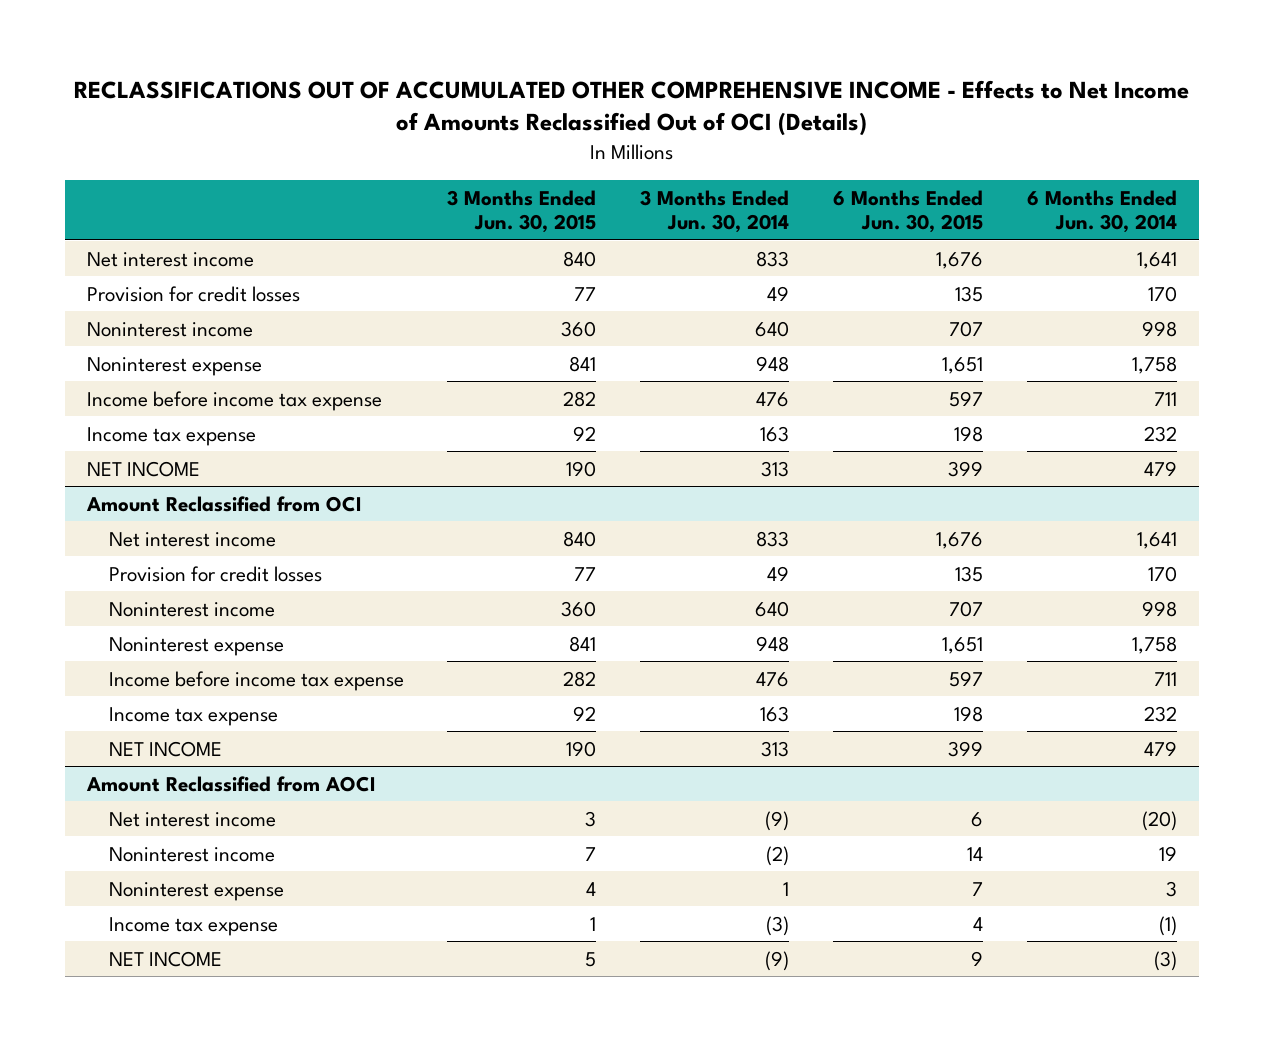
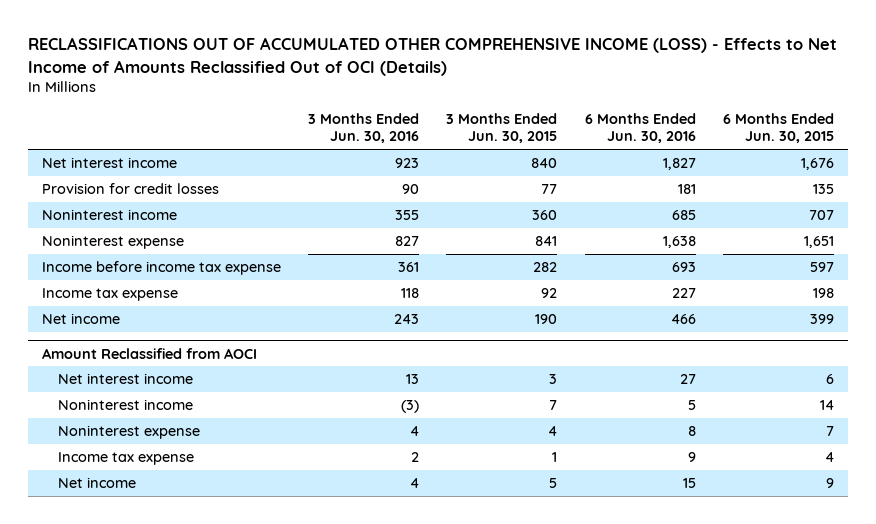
- RECLASSIFICATIONS OUT OF ACCUMULATED OTHER COMPREHENSIVE INCOME - Effects to Net Income of Amounts Reclassified Out of OCI (Details)
+ RECLASSIFICATIONS OUT OF ACCUMULATED OTHER COMPREHENSIVE INCOME (LOSS) - Effects to Net Income of Amounts Reclassified Out of OCI (Details)
- | 3 Months Ended Jun. 30, 2015 | 3 Months Ended Jun. 30, 2014 | 6 Months Ended Jun. 30, 2015 | 6 Months Ended Jun. 30, 2014
+ | 3 Months Ended Jun. 30, 2016 | 3 Months Ended Jun. 30, 2015 | 6 Months Ended Jun. 30, 2016 | 6 Months Ended Jun. 30, 2015
- NET INCOME | 190 | 313 | 399 | 479
- Amount Reclassified from OCI
- Net interest income | 840 | 833 | 1,676 | 1,641
- Provision for credit losses | 77 | 49 | 135 | 170
- Noninterest income | 360 | 640 | 707 | 998
- Noninterest expense | 841 | 948 | 1,651 | 1,758
- Income before income tax expense | 282 | 476 | 597 | 711
- Income tax expense | 92 | 163 | 198 | 232
- NET INCOME | 190 | 313 | 399 | 479
+ Net income | 243 | 190 | 466 | 399
@ Amount Reclassified from AOCI
- NET INCOME | 5 | (9) | 9 | (3)
+ Net income | 4 | 5 | 15 | 9

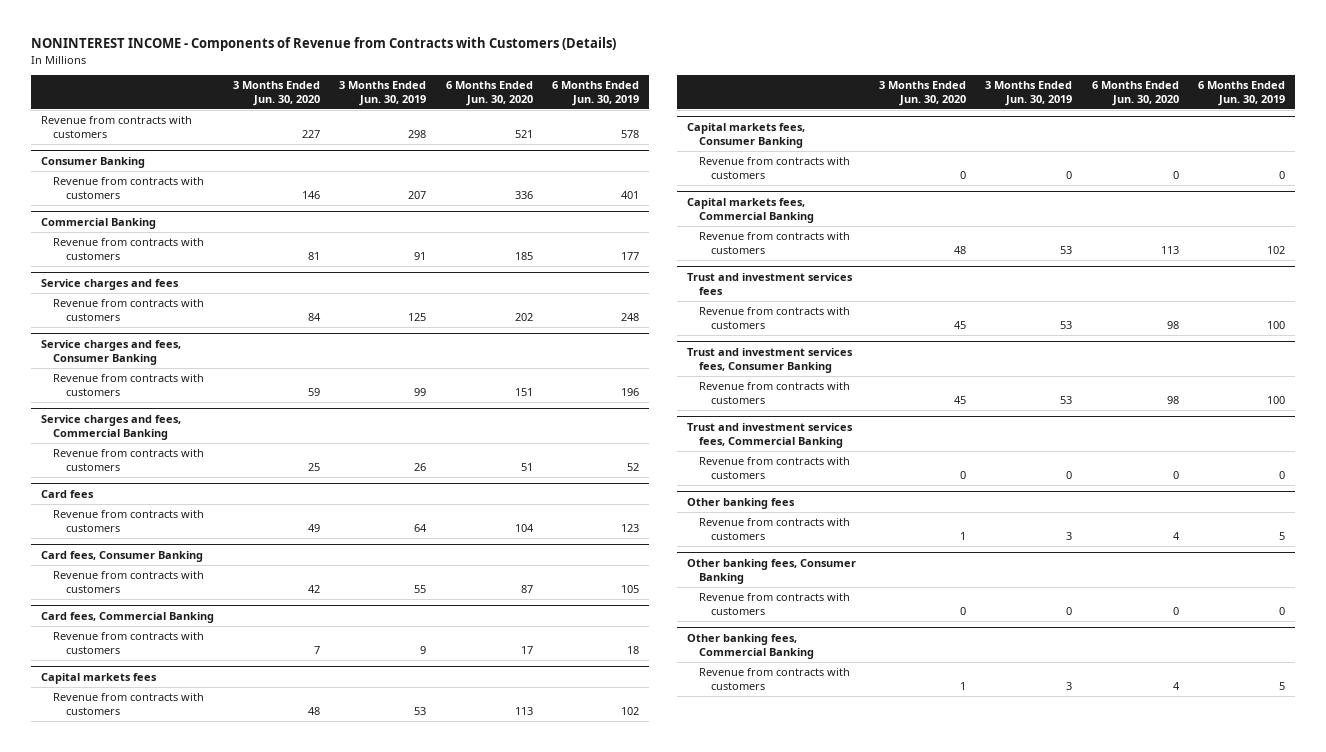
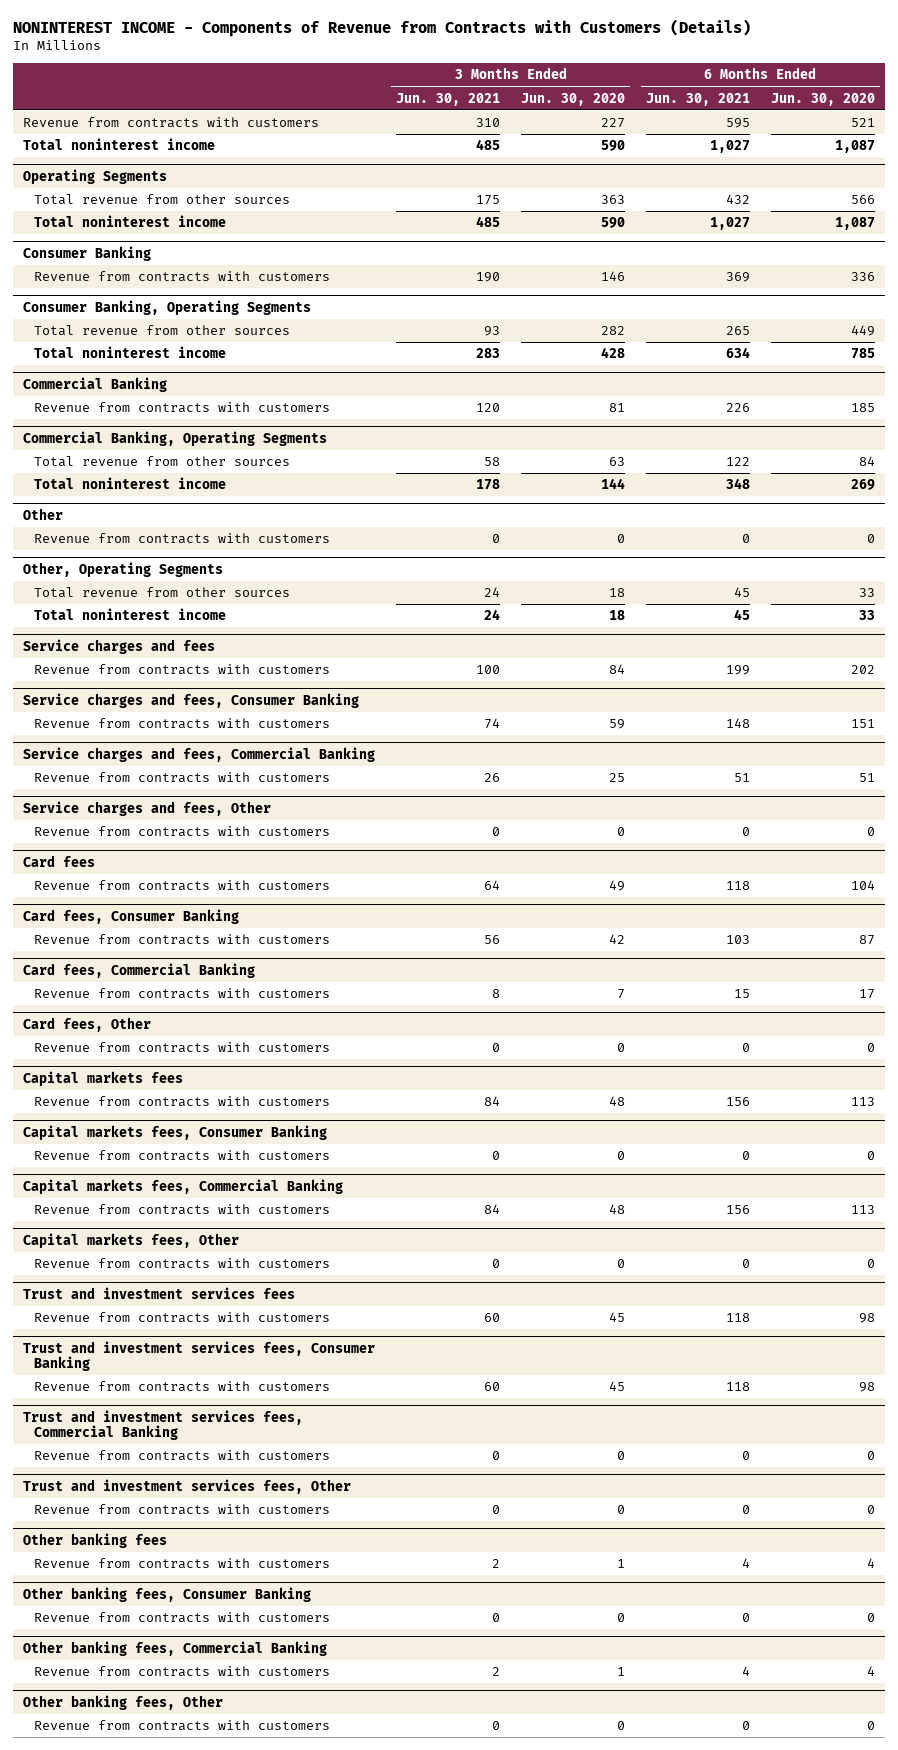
- | 3 Months Ended Jun. 30, 2020 | 3 Months Ended Jun. 30, 2019 | 6 Months Ended Jun. 30, 2020 | 6 Months Ended Jun. 30, 2019
+ | 3 Months Ended Jun. 30, 2021 | 3 Months Ended Jun. 30, 2020 | 6 Months Ended Jun. 30, 2021 | 6 Months Ended Jun. 30, 2020
+ Total noninterest income | 485 | 590 | 1,027 | 1,087
+ Operating Segments
+ Total revenue from other sources | 175 | 363 | 432 | 566
+ Total noninterest income | 485 | 590 | 1,027 | 1,087
+ Consumer Banking, Operating Segments
+ Total revenue from other sources | 93 | 282 | 265 | 449
+ Total noninterest income | 283 | 428 | 634 | 785
+ Commercial Banking, Operating Segments
+ Total revenue from other sources | 58 | 63 | 122 | 84
+ Total noninterest income | 178 | 144 | 348 | 269
+ Other
+ Revenue from contracts with customers | 0 | 0 | 0 | 0
+ Other, Operating Segments
+ Total revenue from other sources | 24 | 18 | 45 | 33
+ Total noninterest income | 24 | 18 | 45 | 33
+ Service charges and fees, Other
+ Revenue from contracts with customers | 0 | 0 | 0 | 0
+ Card fees, Other
+ Revenue from contracts with customers | 0 | 0 | 0 | 0
+ Capital markets fees, Other
+ Revenue from contracts with customers | 0 | 0 | 0 | 0
+ Trust and investment services fees, Other
+ Revenue from contracts with customers | 0 | 0 | 0 | 0
+ Other banking fees, Other
+ Revenue from contracts with customers | 0 | 0 | 0 | 0

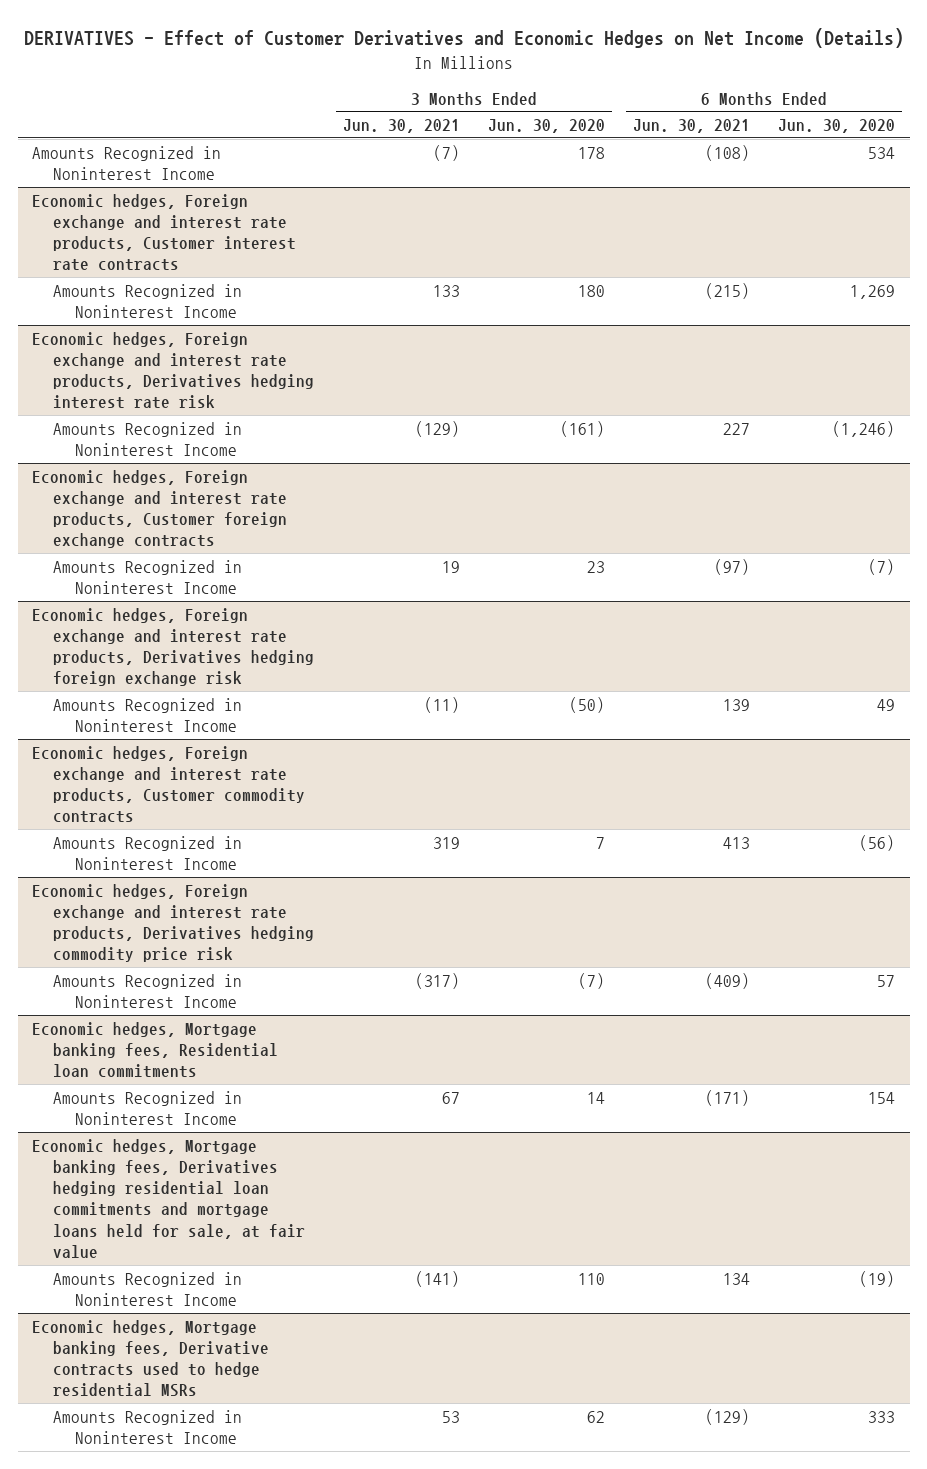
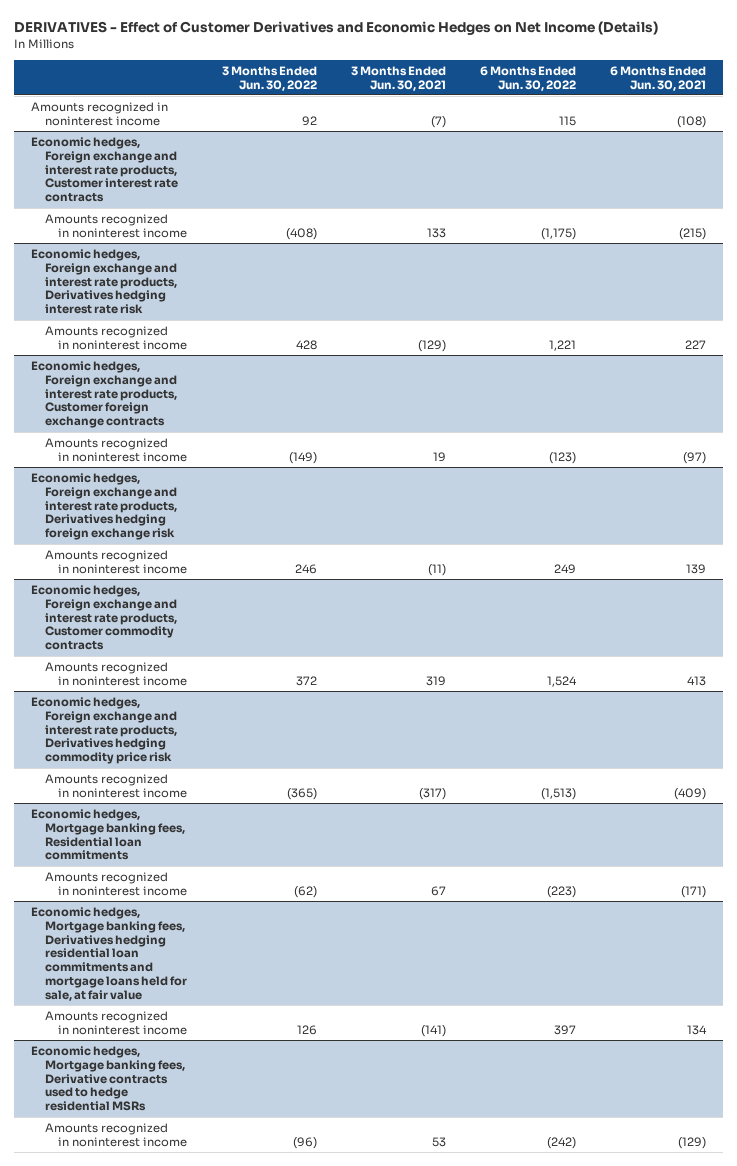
- | 3 Months Ended Jun. 30, 2021 | 3 Months Ended Jun. 30, 2020 | 6 Months Ended Jun. 30, 2021 | 6 Months Ended Jun. 30, 2020
+ | 3 Months Ended Jun. 30, 2022 | 3 Months Ended Jun. 30, 2021 | 6 Months Ended Jun. 30, 2022 | 6 Months Ended Jun. 30, 2021
- Amounts Recognized in Noninterest Income | (7) | 178 | (108) | 534
+ Amounts recognized in noninterest income | 92 | (7) | 115 | (108)
@ Economic hedges, Foreign exchange and interest rate products, Customer interest rate contracts
- Amounts Recognized in Noninterest Income | 133 | 180 | (215) | 1,269
+ Amounts recognized in noninterest income | (408) | 133 | (1,175) | (215)
@ Economic hedges, Foreign exchange and interest rate products, Derivatives hedging interest rate risk
- Amounts Recognized in Noninterest Income | (129) | (161) | 227 | (1,246)
+ Amounts recognized in noninterest income | 428 | (129) | 1,221 | 227
@ Economic hedges, Foreign exchange and interest rate products, Customer foreign exchange contracts
- Amounts Recognized in Noninterest Income | 19 | 23 | (97) | (7)
+ Amounts recognized in noninterest income | (149) | 19 | (123) | (97)
@ Economic hedges, Foreign exchange and interest rate products, Derivatives hedging foreign exchange risk
- Amounts Recognized in Noninterest Income | (11) | (50) | 139 | 49
+ Amounts recognized in noninterest income | 246 | (11) | 249 | 139
@ Economic hedges, Foreign exchange and interest rate products, Customer commodity contracts
- Amounts Recognized in Noninterest Income | 319 | 7 | 413 | (56)
+ Amounts recognized in noninterest income | 372 | 319 | 1,524 | 413
@ Economic hedges, Foreign exchange and interest rate products, Derivatives hedging commodity price risk
- Amounts Recognized in Noninterest Income | (317) | (7) | (409) | 57
+ Amounts recognized in noninterest income | (365) | (317) | (1,513) | (409)
@ Economic hedges, Mortgage banking fees, Residential loan commitments
- Amounts Recognized in Noninterest Income | 67 | 14 | (171) | 154
+ Amounts recognized in noninterest income | (62) | 67 | (223) | (171)
@ Economic hedges, Mortgage banking fees, Derivatives hedging residential loan commitments and mortgage loans held for sale, at fair value
- Amounts Recognized in Noninterest Income | (141) | 110 | 134 | (19)
+ Amounts recognized in noninterest income | 126 | (141) | 397 | 134
@ Economic hedges, Mortgage banking fees, Derivative contracts used to hedge residential MSRs
- Amounts Recognized in Noninterest Income | 53 | 62 | (129) | 333
+ Amounts recognized in noninterest income | (96) | 53 | (242) | (129)

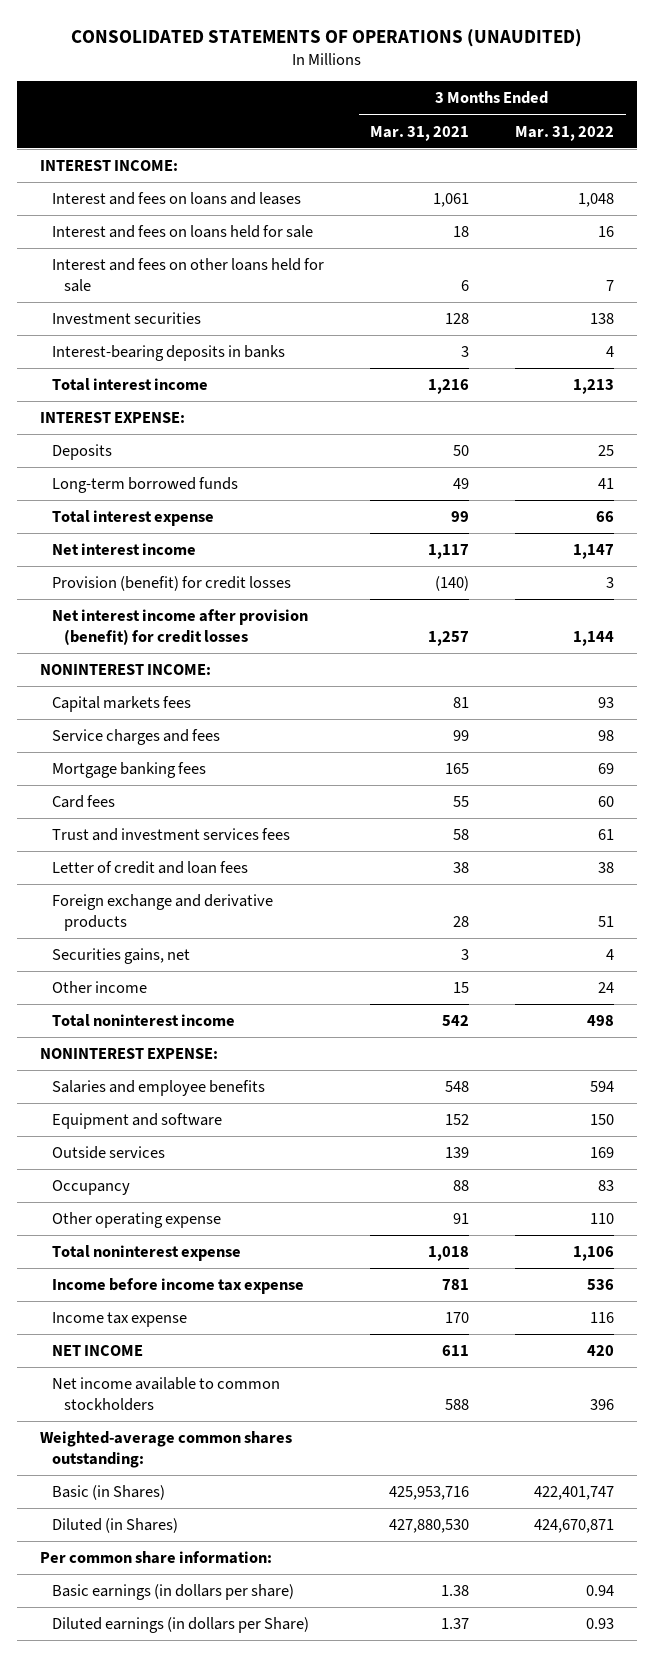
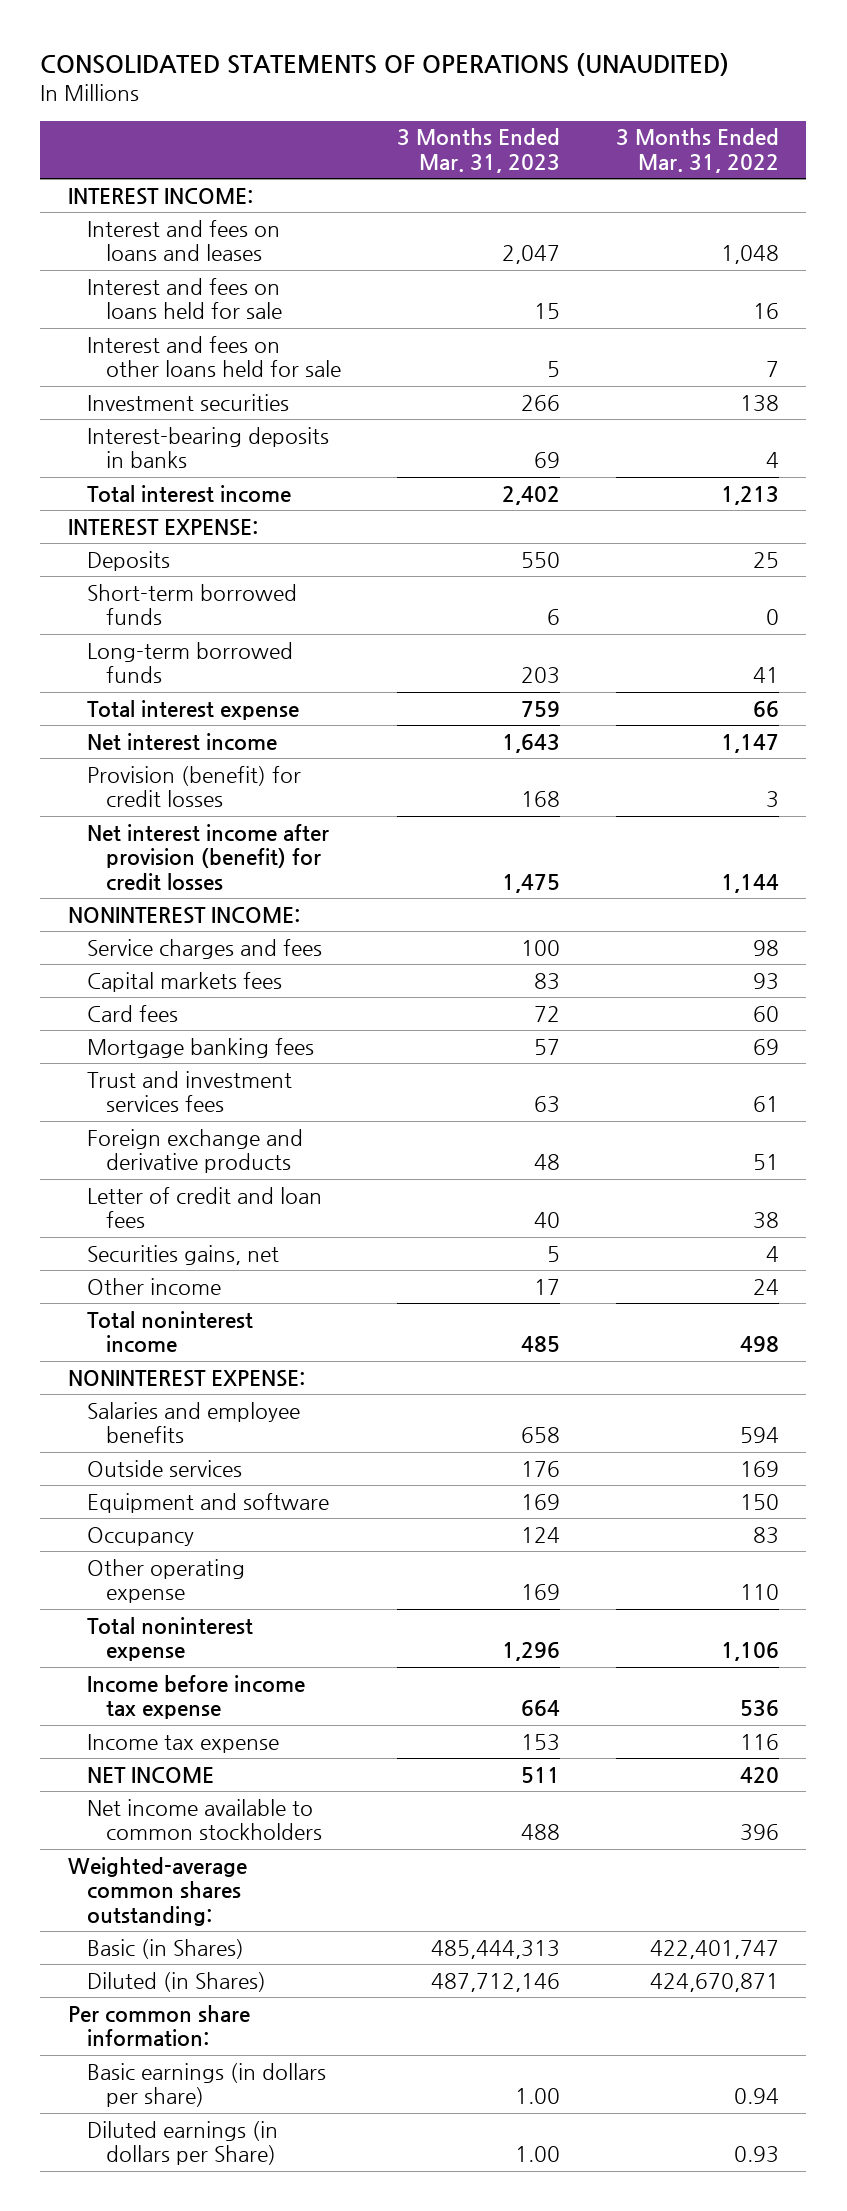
- | 3 Months Ended Mar. 31, 2021 | 3 Months Ended Mar. 31, 2022
+ | 3 Months Ended Mar. 31, 2023 | 3 Months Ended Mar. 31, 2022
+ Short-term borrowed funds | 6 | 0
moved down: Capital markets fees | 83 | 93
moved down: Mortgage banking fees | 57 | 69
moved down: Letter of credit and loan fees | 40 | 38
moved down: Equipment and software | 169 | 150

